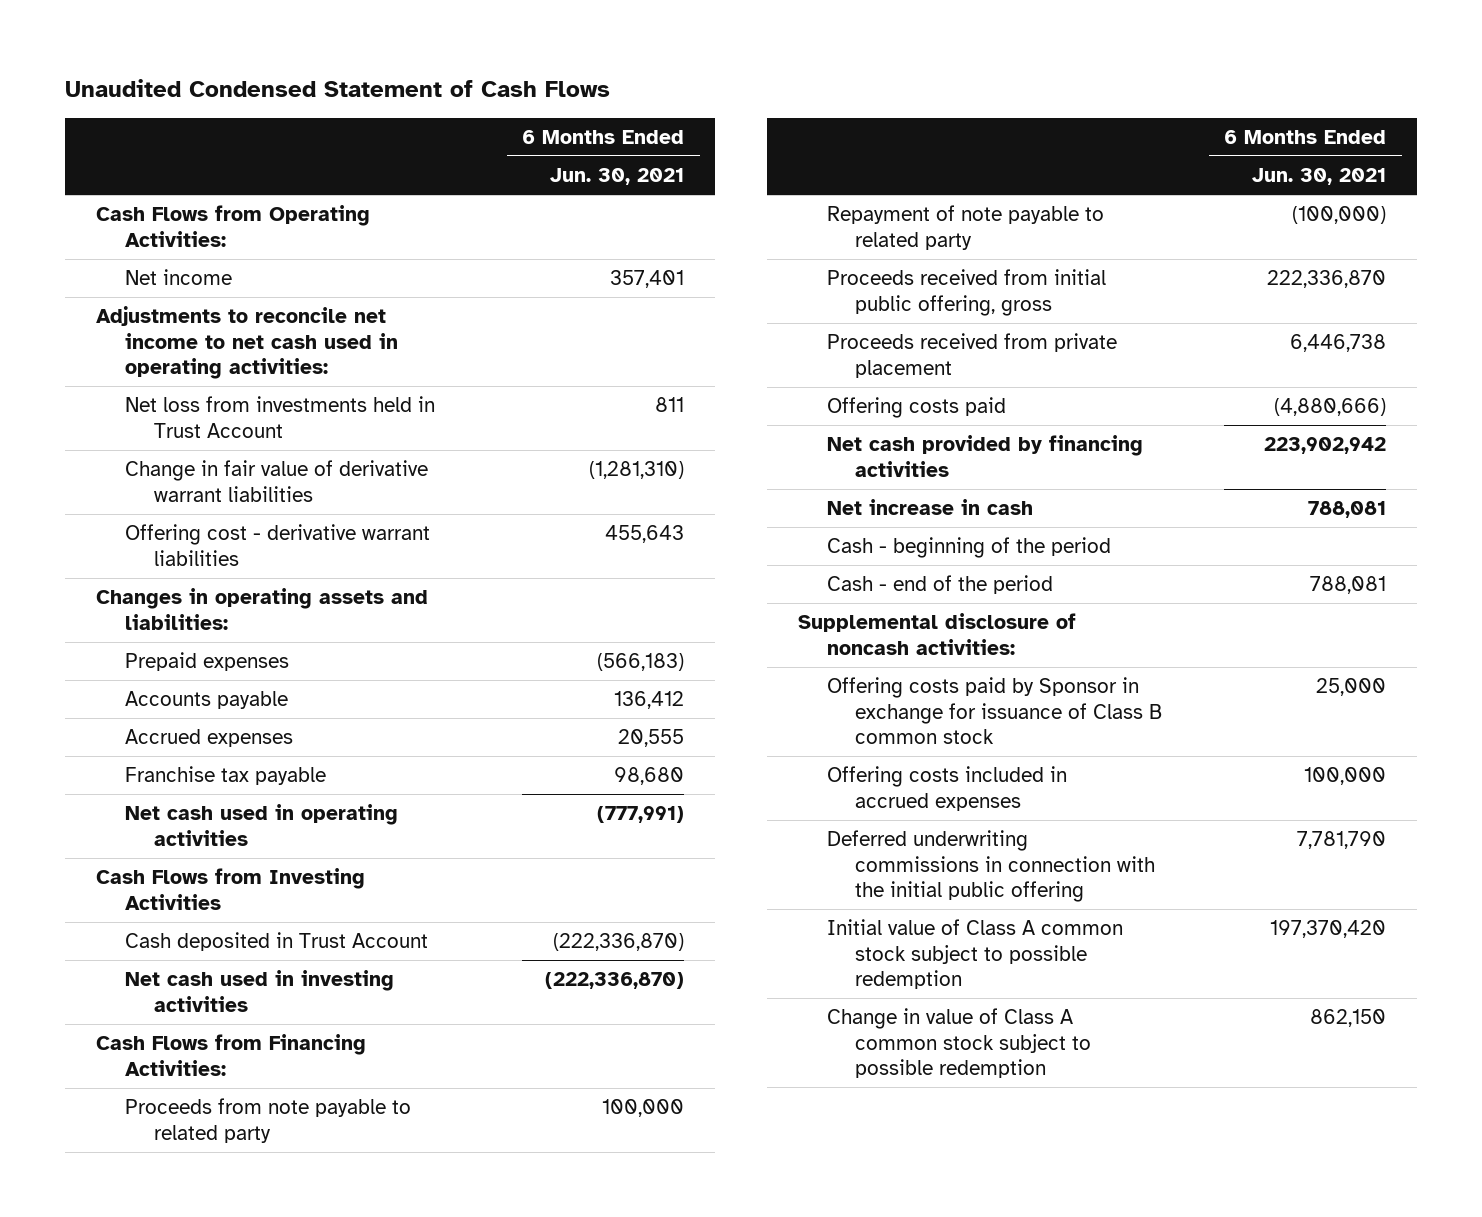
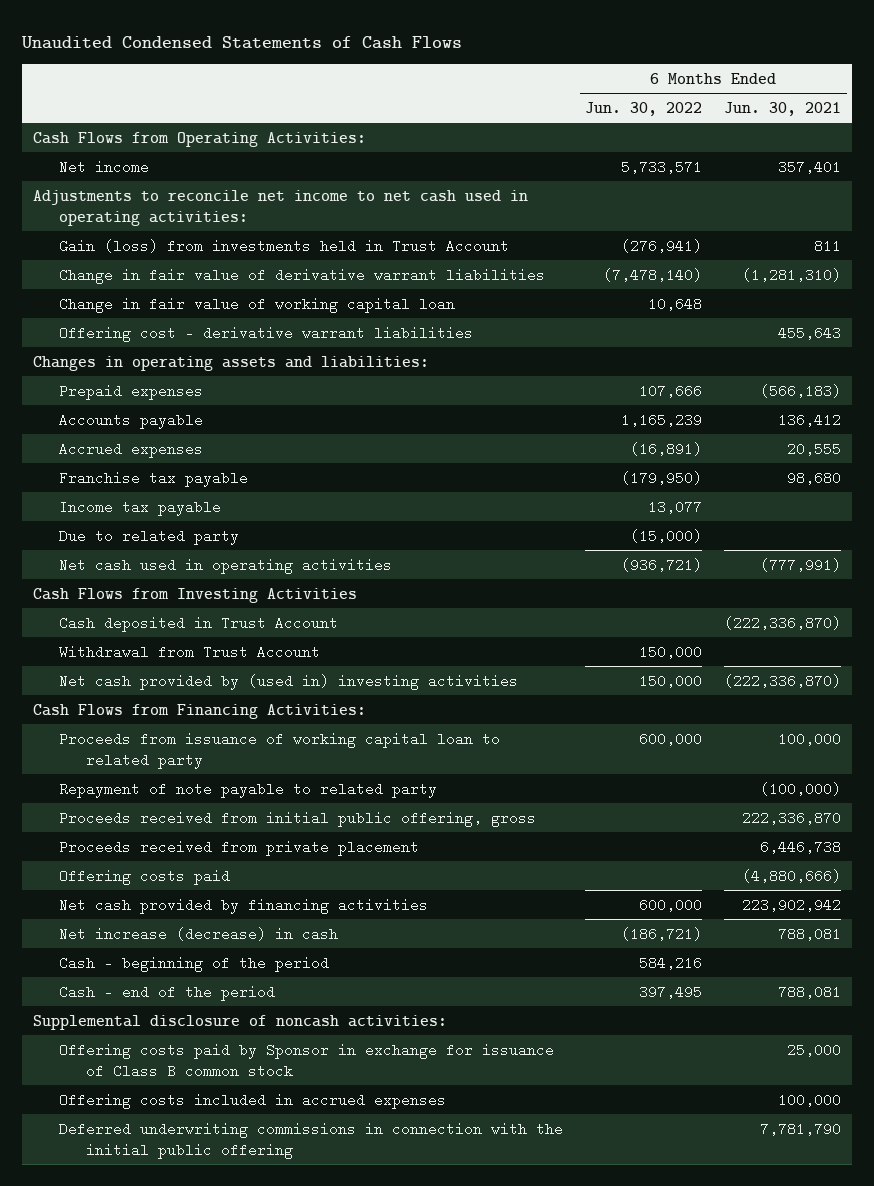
- Unaudited Condensed Statement of Cash Flows
+ Unaudited Condensed Statements of Cash Flows
- | 6 Months Ended Jun. 30, 2021
+ | 6 Months Ended Jun. 30, 2022 | 6 Months Ended Jun. 30, 2021
- Net loss from investments held in Trust Account | 811
+ Gain (loss) from investments held in Trust Account | (276,941) | 811
+ Change in fair value of working capital loan | 10,648 |
+ Income tax payable | 13,077 |
+ Due to related party | (15,000) |
- Net cash used in investing activities | (222,336,870)
+ Withdrawal from Trust Account | 150,000 |
+ Net cash provided by (used in) investing activities | 150,000 | (222,336,870)
- Proceeds from note payable to related party | 100,000
+ Proceeds from issuance of working capital loan to related party | 600,000 | 100,000
- Net increase in cash | 788,081
+ Net increase (decrease) in cash | (186,721) | 788,081
- Initial value of Class A common stock subject to possible redemption | 197,370,420
- Change in value of Class A common stock subject to possible redemption | 862,150

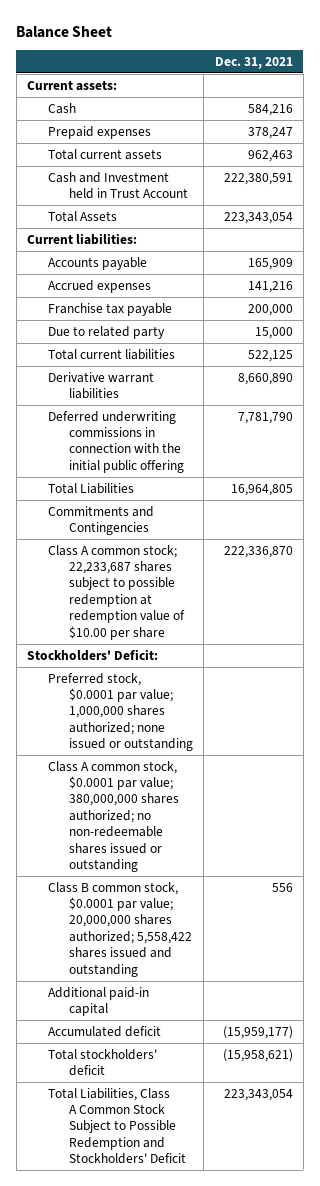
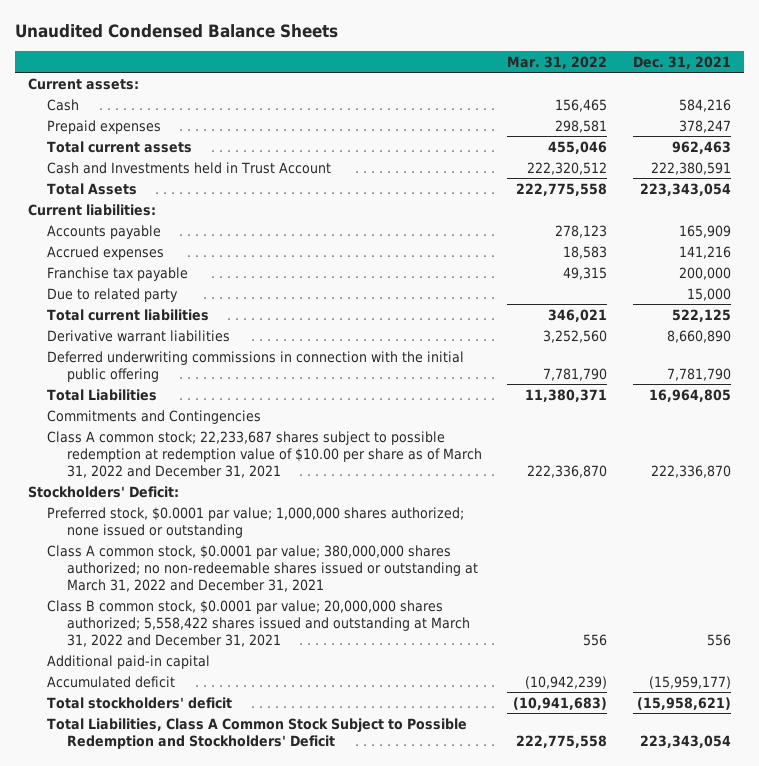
- Balance Sheet
+ Unaudited Condensed Balance Sheets
- | Dec. 31, 2021
+ | Mar. 31, 2022 | Dec. 31, 2021
- Cash and Investment held in Trust Account | 222,380,591
+ Cash and Investments held in Trust Account | 222,320,512 | 222,380,591
- Class A common stock; 22,233,687 shares subject to possible redemption at redemption value of $10.00 per share | 222,336,870
+ Class A common stock; 22,233,687 shares subject to possible redemption at redemption value of $10.00 per share as of March 31, 2022 and December 31, 2021 | 222,336,870 | 222,336,870
- Class A common stock, $0.0001 par value; 380,000,000 shares authorized; no non-redeemable shares issued or outstanding
- Class B common stock, $0.0001 par value; 20,000,000 shares authorized; 5,558,422 shares issued and outstanding | 556
+ Class A common stock, $0.0001 par value; 380,000,000 shares authorized; no non-redeemable shares issued or outstanding at March 31, 2022 and December 31, 2021
+ Class B common stock, $0.0001 par value; 20,000,000 shares authorized; 5,558,422 shares issued and outstanding at March 31, 2022 and December 31, 2021 | 556 | 556

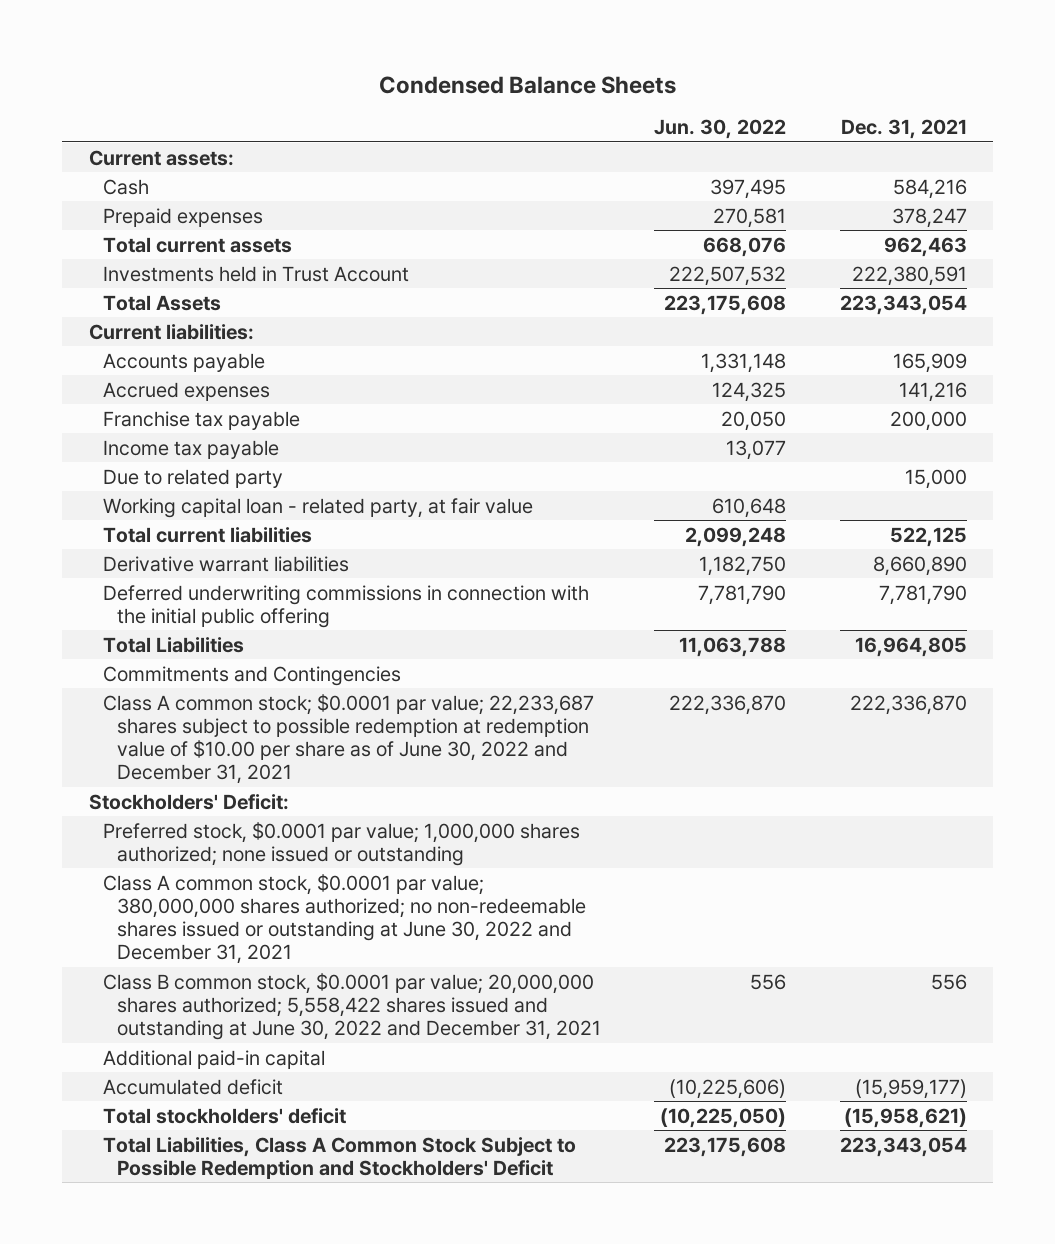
- Unaudited Condensed Balance Sheets
+ Condensed Balance Sheets
- | Mar. 31, 2022 | Dec. 31, 2021
+ | Jun. 30, 2022 | Dec. 31, 2021
- Cash and Investments held in Trust Account | 222,320,512 | 222,380,591
+ Investments held in Trust Account | 222,507,532 | 222,380,591
+ Income tax payable | 13,077 |
+ Working capital loan - related party, at fair value | 610,648 |
- Class A common stock; 22,233,687 shares subject to possible redemption at redemption value of $10.00 per share as of March 31, 2022 and December 31, 2021 | 222,336,870 | 222,336,870
+ Class A common stock; $0.0001 par value; 22,233,687 shares subject to possible redemption at redemption value of $10.00 per share as of June 30, 2022 and December 31, 2021 | 222,336,870 | 222,336,870
- Class A common stock, $0.0001 par value; 380,000,000 shares authorized; no non-redeemable shares issued or outstanding at March 31, 2022 and December 31, 2021
- Class B common stock, $0.0001 par value; 20,000,000 shares authorized; 5,558,422 shares issued and outstanding at March 31, 2022 and December 31, 2021 | 556 | 556
+ Class A common stock, $0.0001 par value; 380,000,000 shares authorized; no non-redeemable shares issued or outstanding at June 30, 2022 and December 31, 2021
+ Class B common stock, $0.0001 par value; 20,000,000 shares authorized; 5,558,422 shares issued and outstanding at June 30, 2022 and December 31, 2021 | 556 | 556

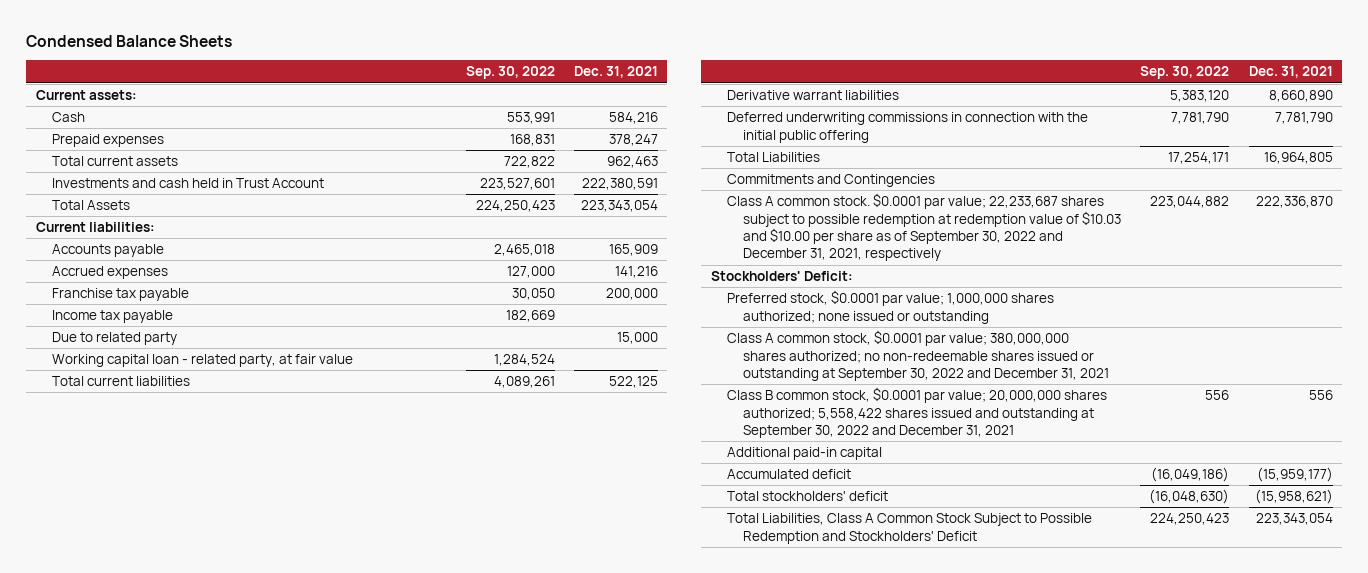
- | Jun. 30, 2022 | Dec. 31, 2021
+ | Sep. 30, 2022 | Dec. 31, 2021
- Investments held in Trust Account | 222,507,532 | 222,380,591
+ Investments and cash held in Trust Account | 223,527,601 | 222,380,591
- Class A common stock; $0.0001 par value; 22,233,687 shares subject to possible redemption at redemption value of $10.00 per share as of June 30, 2022 and December 31, 2021 | 222,336,870 | 222,336,870
+ Class A common stock. $0.0001 par value; 22,233,687 shares subject to possible redemption at redemption value of $10.03 and $10.00 per share as of September 30, 2022 and December 31, 2021, respectively | 223,044,882 | 222,336,870
- Class A common stock, $0.0001 par value; 380,000,000 shares authorized; no non-redeemable shares issued or outstanding at June 30, 2022 and December 31, 2021
- Class B common stock, $0.0001 par value; 20,000,000 shares authorized; 5,558,422 shares issued and outstanding at June 30, 2022 and December 31, 2021 | 556 | 556
+ Class A common stock, $0.0001 par value; 380,000,000 shares authorized; no non-redeemable shares issued or outstanding at September 30, 2022 and December 31, 2021
+ Class B common stock, $0.0001 par value; 20,000,000 shares authorized; 5,558,422 shares issued and outstanding at September 30, 2022 and December 31, 2021 | 556 | 556

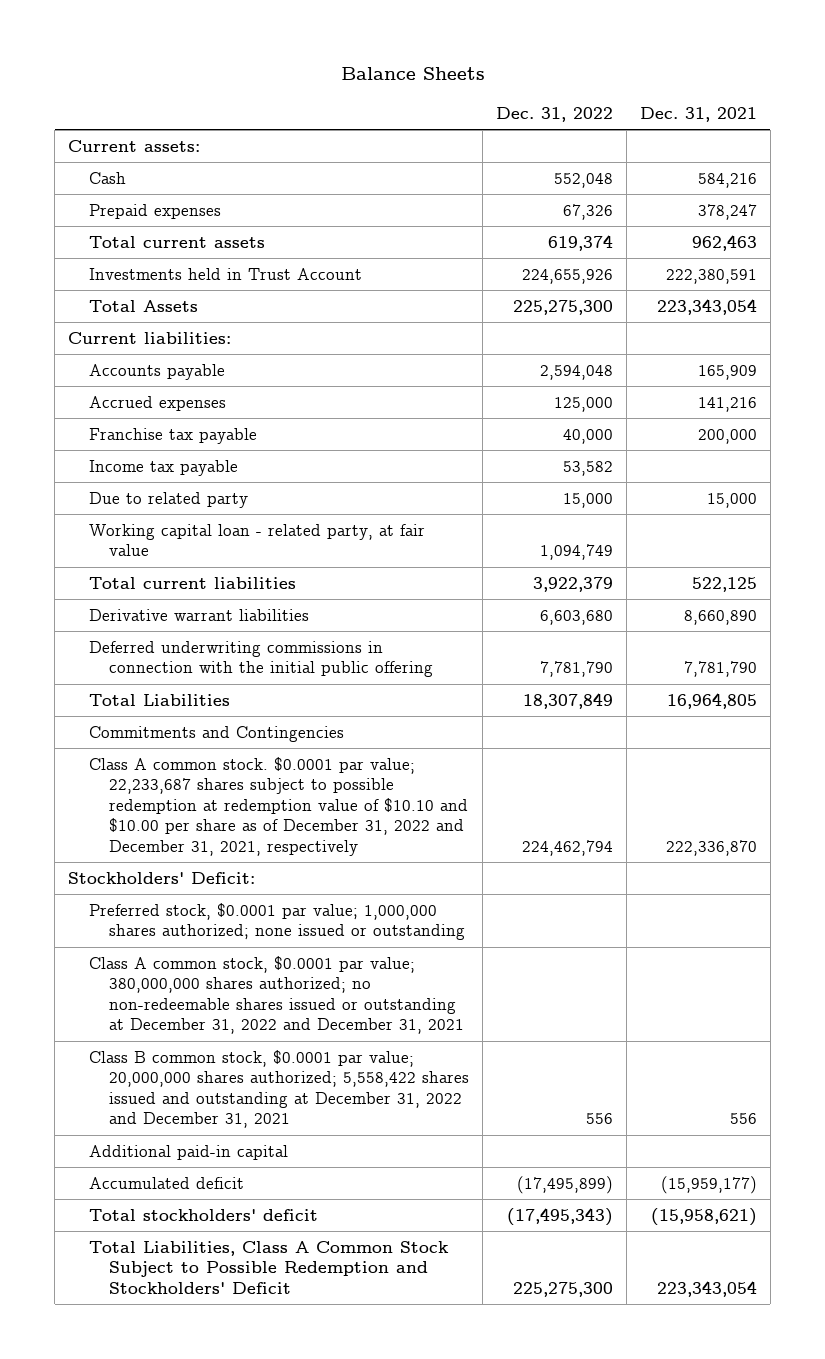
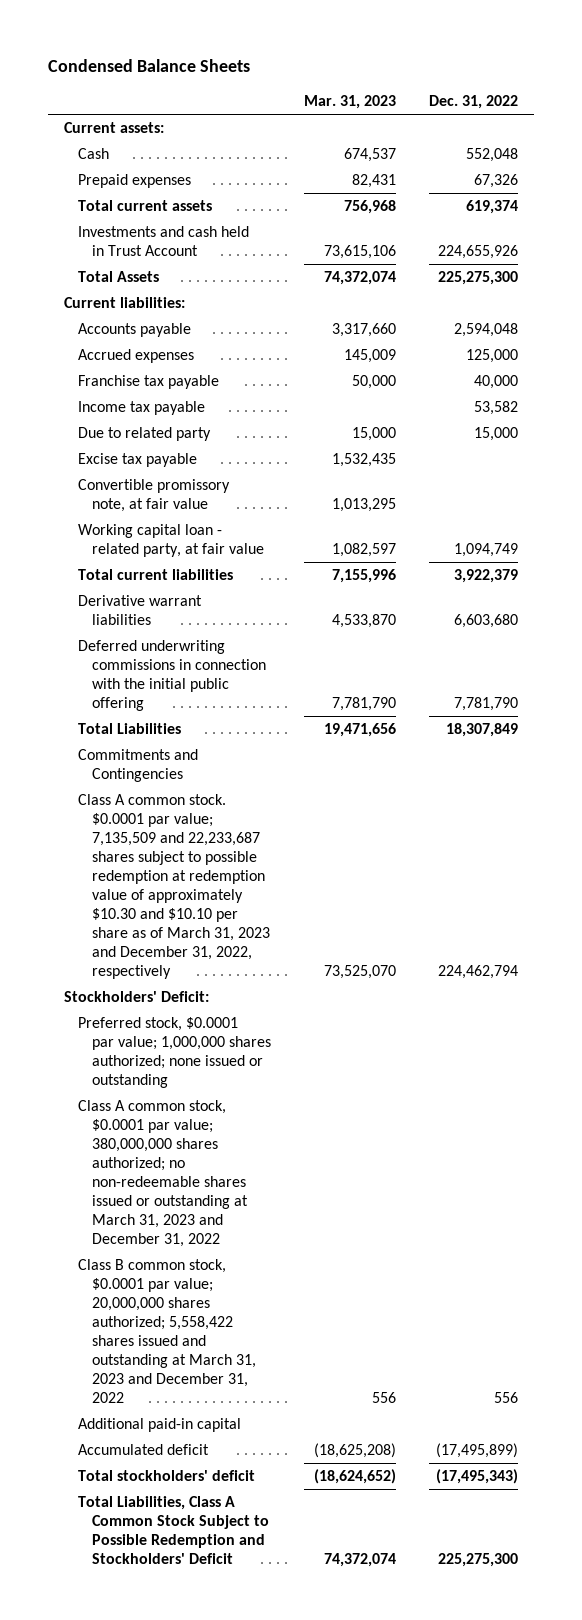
- Balance Sheets
+ Condensed Balance Sheets
- | Dec. 31, 2022 | Dec. 31, 2021
+ | Mar. 31, 2023 | Dec. 31, 2022
- Investments held in Trust Account | 224,655,926 | 222,380,591
+ Investments and cash held in Trust Account | 73,615,106 | 224,655,926
+ Excise tax payable | 1,532,435 |
+ Convertible promissory note, at fair value | 1,013,295 |
- Class A common stock. $0.0001 par value; 22,233,687 shares subject to possible redemption at redemption value of $10.10 and $10.00 per share as of December 31, 2022 and December 31, 2021, respectively | 224,462,794 | 222,336,870
+ Class A common stock. $0.0001 par value; 7,135,509 and 22,233,687 shares subject to possible redemption at redemption value of approximately $10.30 and $10.10 per share as of March 31, 2023 and December 31, 2022, respectively | 73,525,070 | 224,462,794
- Class A common stock, $0.0001 par value; 380,000,000 shares authorized; no non-redeemable shares issued or outstanding at December 31, 2022 and December 31, 2021
- Class B common stock, $0.0001 par value; 20,000,000 shares authorized; 5,558,422 shares issued and outstanding at December 31, 2022 and December 31, 2021 | 556 | 556
+ Class A common stock, $0.0001 par value; 380,000,000 shares authorized; no non-redeemable shares issued or outstanding at March 31, 2023 and December 31, 2022
+ Class B common stock, $0.0001 par value; 20,000,000 shares authorized; 5,558,422 shares issued and outstanding at March 31, 2023 and December 31, 2022 | 556 | 556

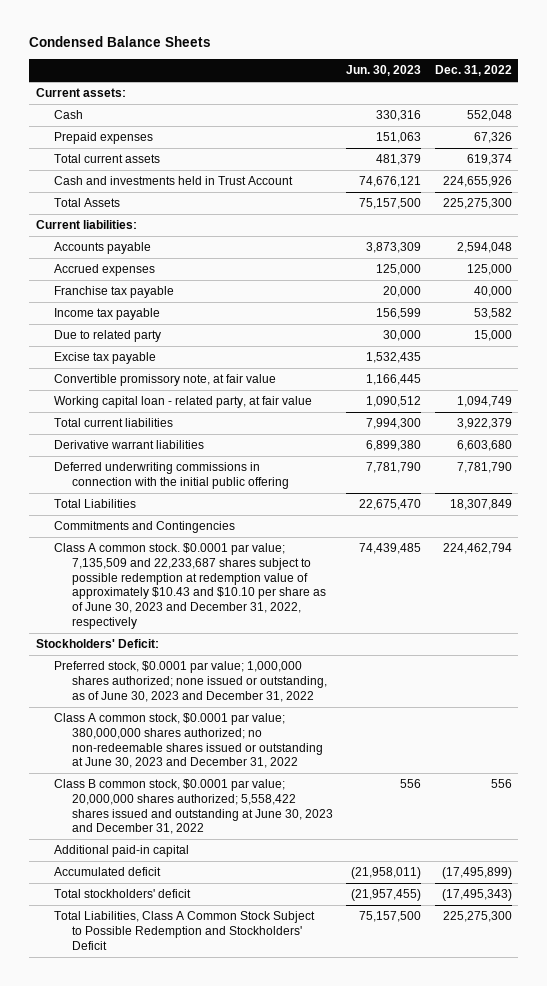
- | Mar. 31, 2023 | Dec. 31, 2022
+ | Jun. 30, 2023 | Dec. 31, 2022
- Investments and cash held in Trust Account | 73,615,106 | 224,655,926
+ Cash and investments held in Trust Account | 74,676,121 | 224,655,926
- Class A common stock. $0.0001 par value; 7,135,509 and 22,233,687 shares subject to possible redemption at redemption value of approximately $10.30 and $10.10 per share as of March 31, 2023 and December 31, 2022, respectively | 73,525,070 | 224,462,794
+ Class A common stock. $0.0001 par value; 7,135,509 and 22,233,687 shares subject to possible redemption at redemption value of approximately $10.43 and $10.10 per share as of June 30, 2023 and December 31, 2022, respectively | 74,439,485 | 224,462,794
- Preferred stock, $0.0001 par value; 1,000,000 shares authorized; none issued or outstanding
- Class A common stock, $0.0001 par value; 380,000,000 shares authorized; no non-redeemable shares issued or outstanding at March 31, 2023 and December 31, 2022
- Class B common stock, $0.0001 par value; 20,000,000 shares authorized; 5,558,422 shares issued and outstanding at March 31, 2023 and December 31, 2022 | 556 | 556
+ Preferred stock, $0.0001 par value; 1,000,000 shares authorized; none issued or outstanding, as of June 30, 2023 and December 31, 2022
+ Class A common stock, $0.0001 par value; 380,000,000 shares authorized; no non-redeemable shares issued or outstanding at June 30, 2023 and December 31, 2022
+ Class B common stock, $0.0001 par value; 20,000,000 shares authorized; 5,558,422 shares issued and outstanding at June 30, 2023 and December 31, 2022 | 556 | 556

